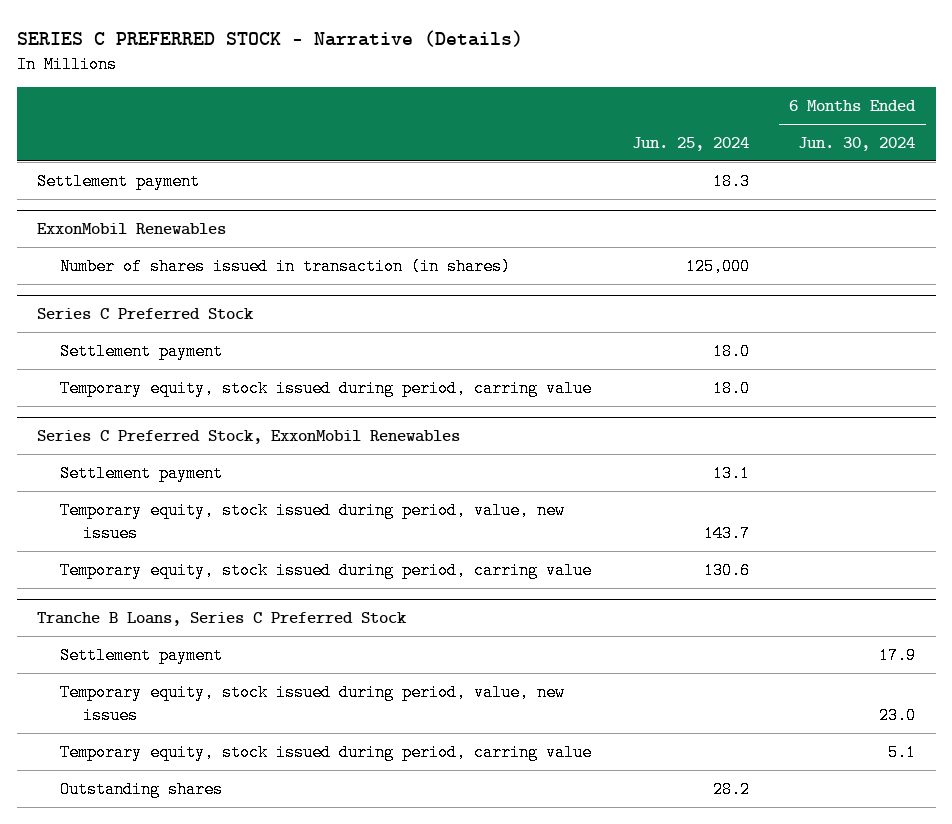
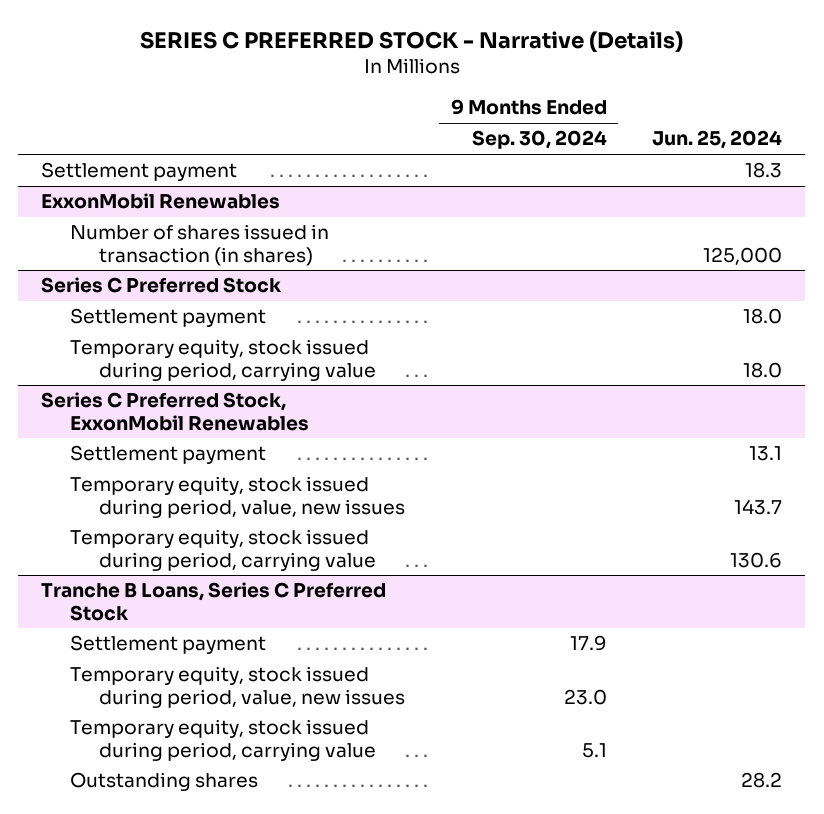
- | Jun. 25, 2024 | 6 Months Ended Jun. 30, 2024
+ | 9 Months Ended Sep. 30, 2024 | Jun. 25, 2024
@ Series C Preferred Stock
- Temporary equity, stock issued during period, carring value | 18.0 |
+ Temporary equity, stock issued during period, carrying value | | 18.0
@ Series C Preferred Stock, ExxonMobil Renewables
- Temporary equity, stock issued during period, carring value | 130.6 |
+ Temporary equity, stock issued during period, carrying value | | 130.6
@ Tranche B Loans, Series C Preferred Stock
- Temporary equity, stock issued during period, carring value | | 5.1
+ Temporary equity, stock issued during period, carrying value | 5.1 |

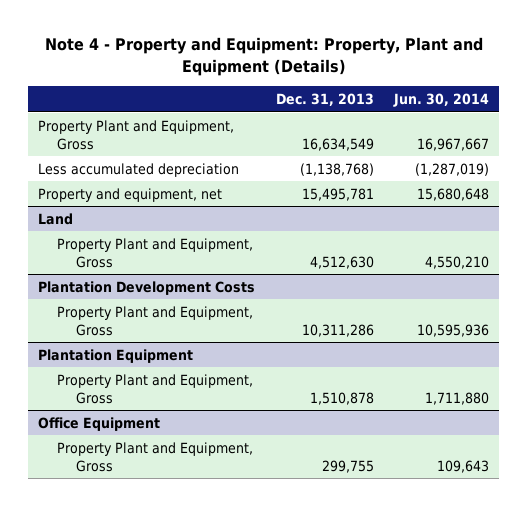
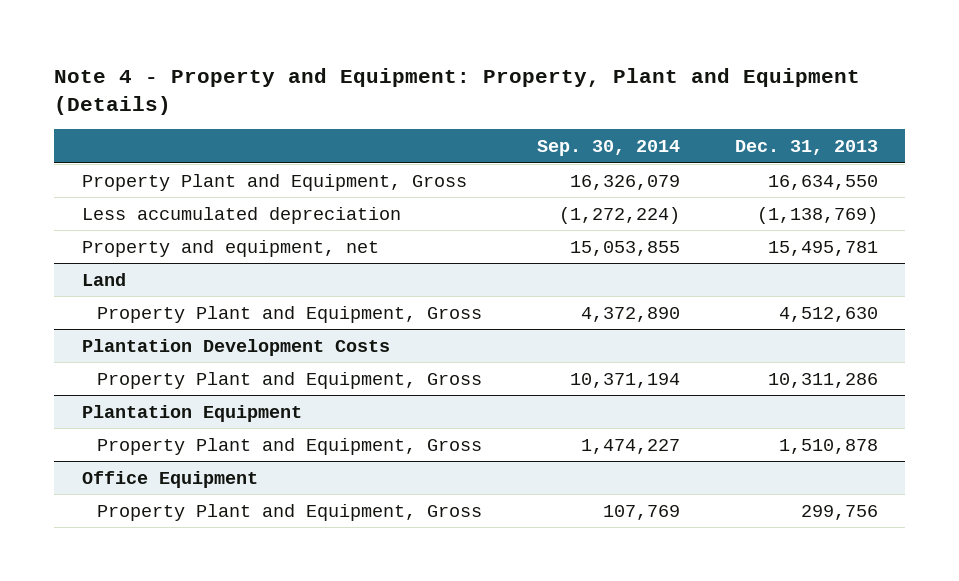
- | Dec. 31, 2013 | Jun. 30, 2014
+ | Sep. 30, 2014 | Dec. 31, 2013
- Property Plant and Equipment, Gross | 16,634,549 | 16,967,667
- Less accumulated depreciation | (1,138,768) | (1,287,019)
+ Property Plant and Equipment, Gross | 16,326,079 | 16,634,550
+ Less accumulated depreciation | (1,272,224) | (1,138,769)
@ Office Equipment
- Property Plant and Equipment, Gross | 299,755 | 109,643
+ Property Plant and Equipment, Gross | 107,769 | 299,756

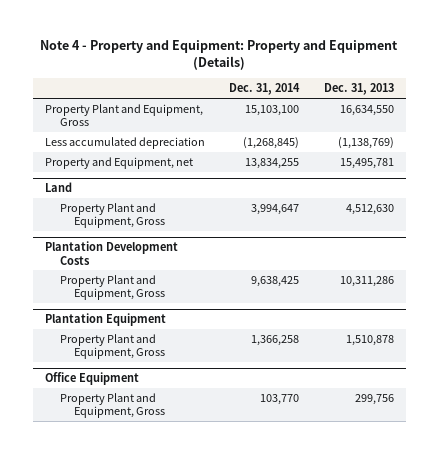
- Note 4 - Property and Equipment: Property, Plant and Equipment (Details)
+ Note 4 - Property and Equipment: Property and Equipment (Details)
- | Sep. 30, 2014 | Dec. 31, 2013
+ | Dec. 31, 2014 | Dec. 31, 2013
- Property and equipment, net | 15,053,855 | 15,495,781
+ Property and Equipment, net | 13,834,255 | 15,495,781

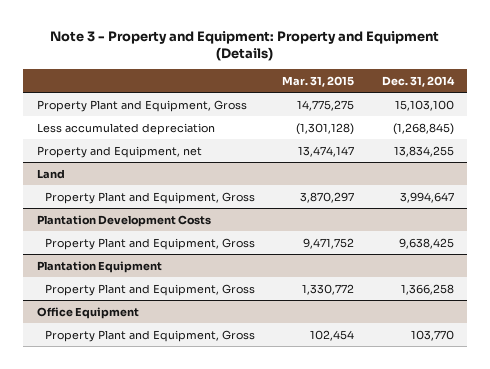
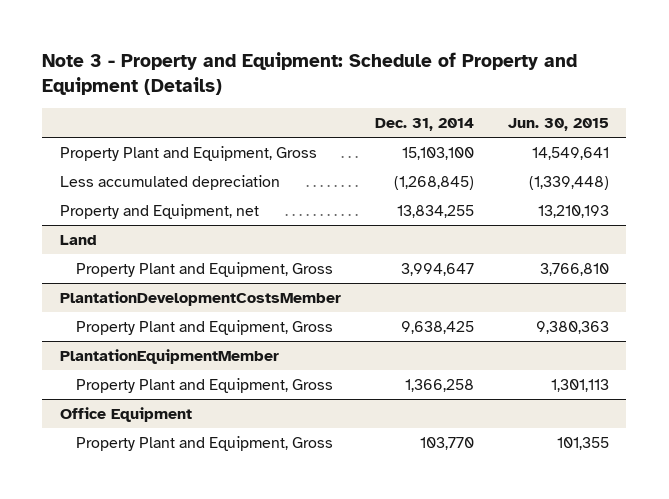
- Note 3 - Property and Equipment: Property and Equipment (Details)
+ Note 3 - Property and Equipment: Schedule of Property and Equipment (Details)
- | Mar. 31, 2015 | Dec. 31, 2014
+ | Dec. 31, 2014 | Jun. 30, 2015
- Plantation Development Costs
+ PlantationDevelopmentCostsMember
- Plantation Equipment
+ PlantationEquipmentMember

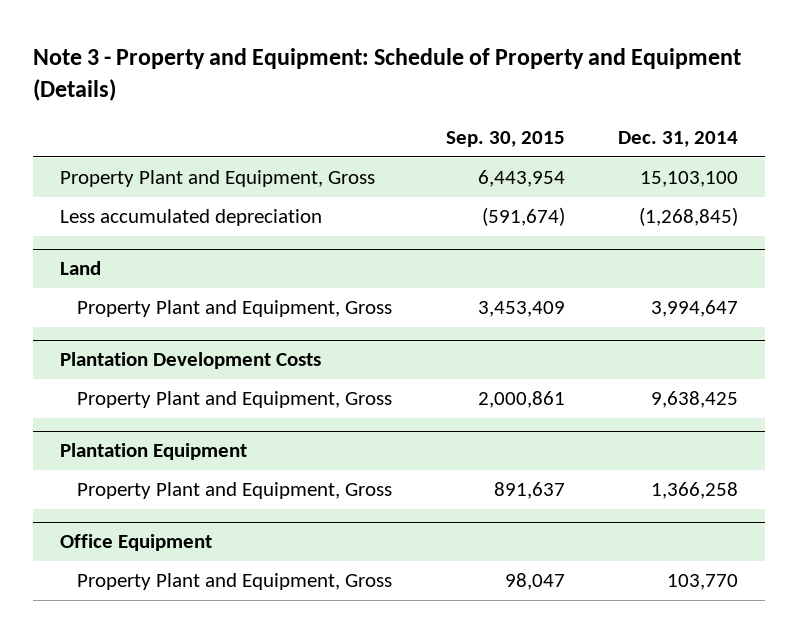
- | Dec. 31, 2014 | Jun. 30, 2015
+ | Sep. 30, 2015 | Dec. 31, 2014
- Property and Equipment, net | 13,834,255 | 13,210,193
- PlantationDevelopmentCostsMember
+ Plantation Development Costs
- PlantationEquipmentMember
+ Plantation Equipment

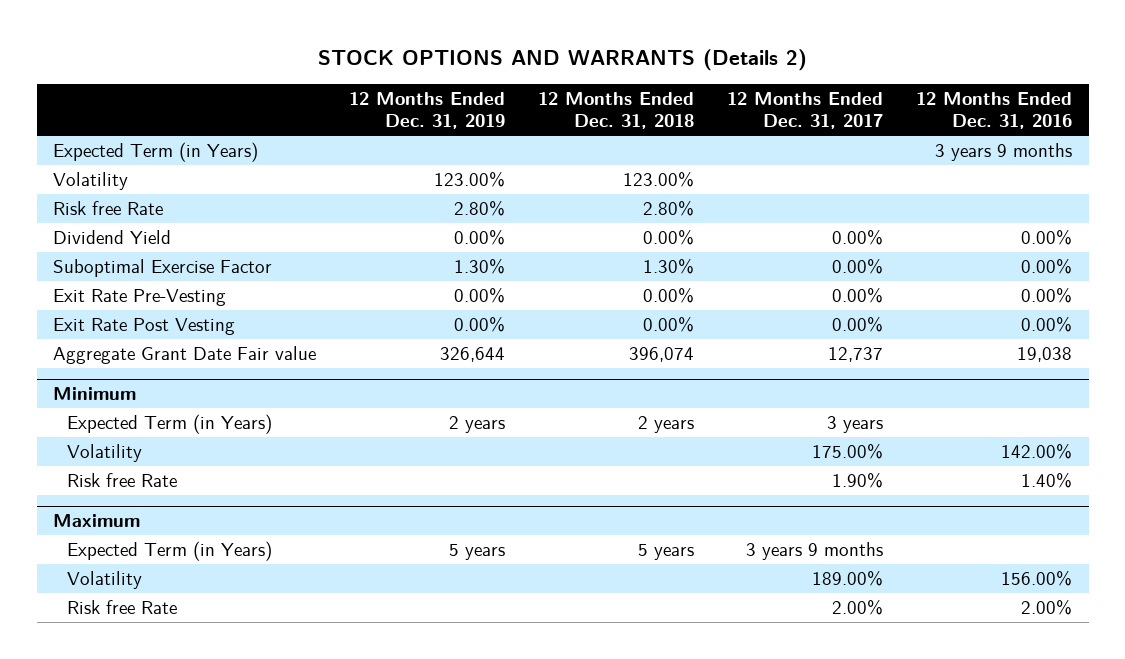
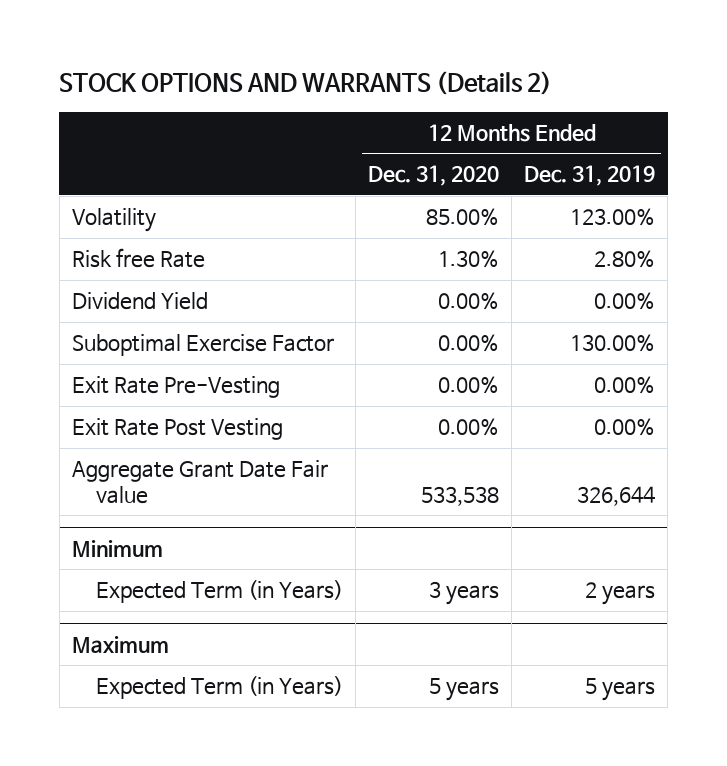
- | 12 Months Ended Dec. 31, 2019 | 12 Months Ended Dec. 31, 2018 | 12 Months Ended Dec. 31, 2017 | 12 Months Ended Dec. 31, 2016
+ | 12 Months Ended Dec. 31, 2020 | 12 Months Ended Dec. 31, 2019
- Expected Term (in Years) | | | | 3 years 9 months
- Suboptimal Exercise Factor | 1.30% | 1.30% | 0.00% | 0.00%
+ Suboptimal Exercise Factor | 0.00% | 130.00%
@ Minimum
- Volatility | | | 175.00% | 142.00%
- Risk free Rate | | | 1.90% | 1.40%
@ Maximum
- Volatility | | | 189.00% | 156.00%
- Risk free Rate | | | 2.00% | 2.00%

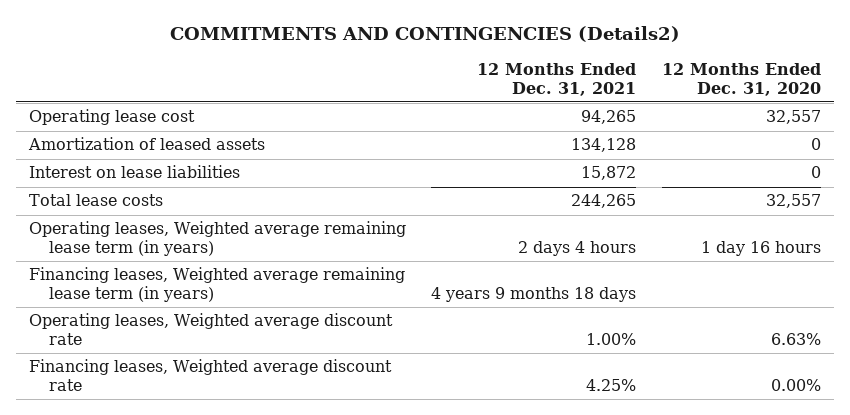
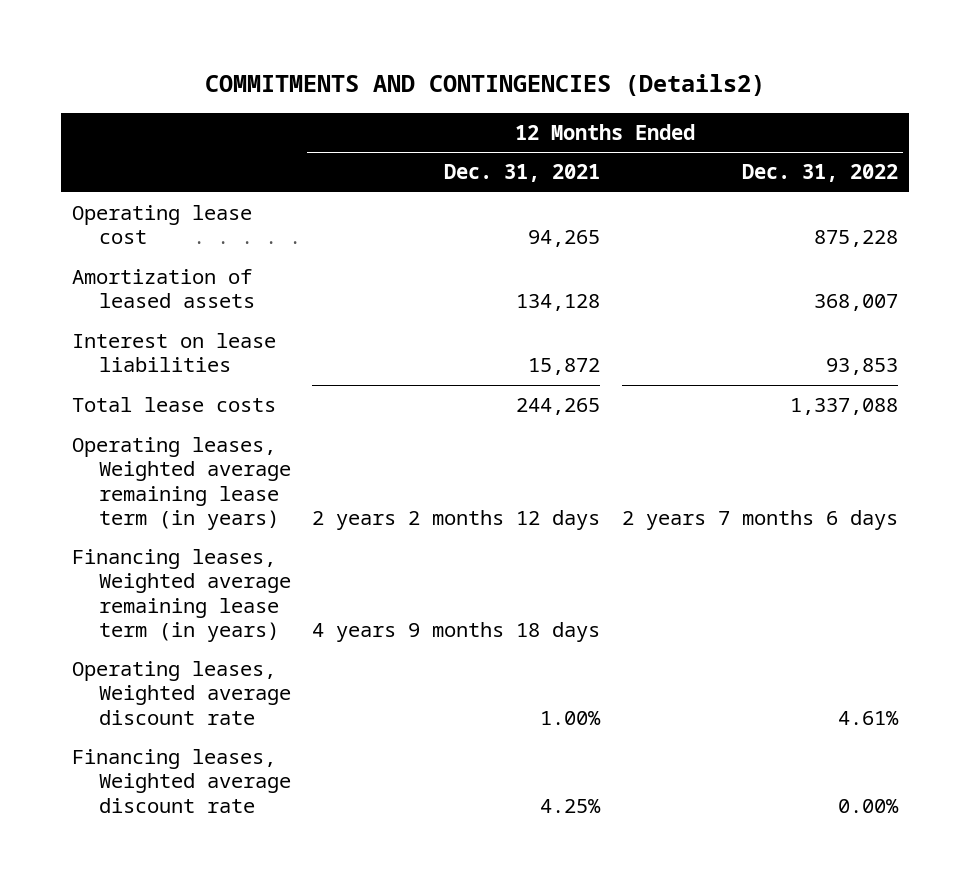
- | 12 Months Ended Dec. 31, 2021 | 12 Months Ended Dec. 31, 2020
+ | 12 Months Ended Dec. 31, 2021 | 12 Months Ended Dec. 31, 2022
- Operating leases, Weighted average remaining lease term (in years) | 2 days 4 hours | 1 day 16 hours
+ Operating leases, Weighted average remaining lease term (in years) | 2 years 2 months 12 days | 2 years 7 months 6 days

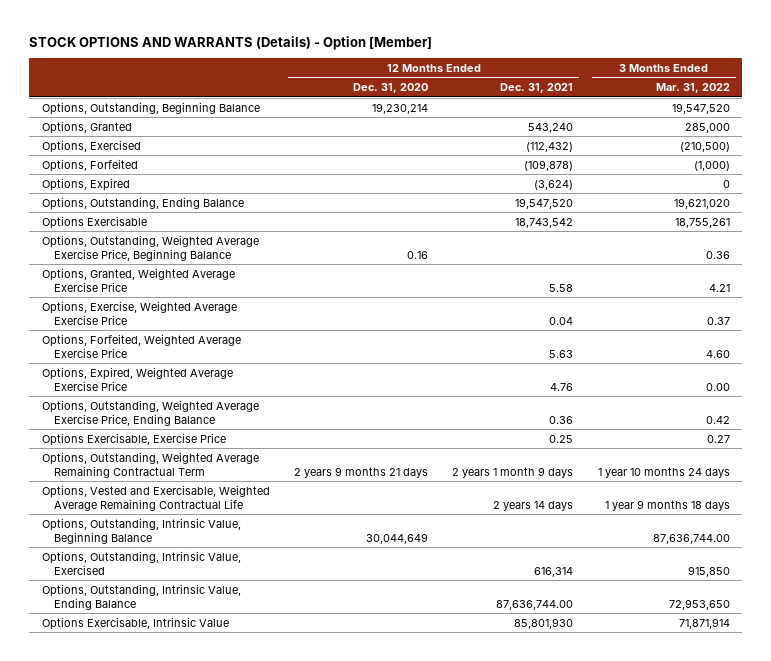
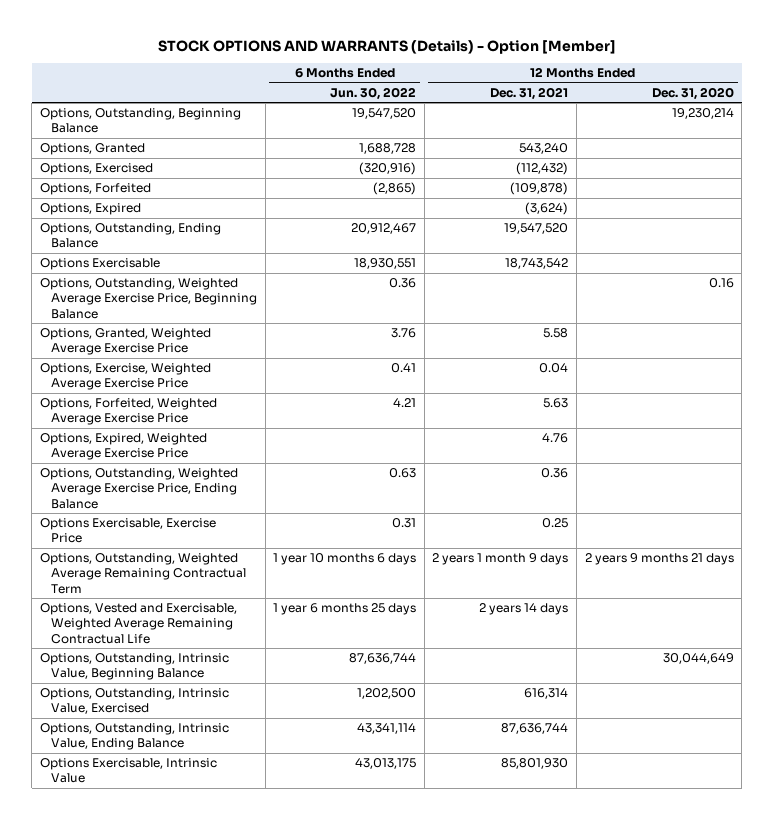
- | 12 Months Ended Dec. 31, 2020 | 12 Months Ended Dec. 31, 2021 | 3 Months Ended Mar. 31, 2022
+ | 6 Months Ended Jun. 30, 2022 | 12 Months Ended Dec. 31, 2021 | 12 Months Ended Dec. 31, 2020
- Options, Outstanding, Intrinsic Value, Ending Balance | | 87,636,744.00 | 72,953,650
+ Options, Outstanding, Intrinsic Value, Ending Balance | 43,341,114 | 87,636,744 |

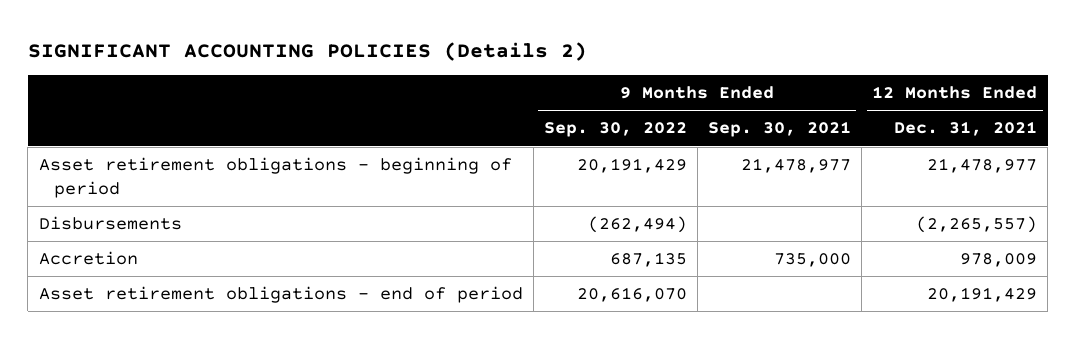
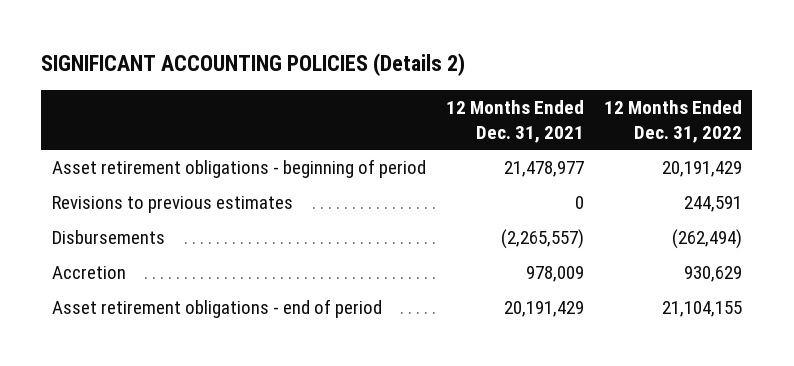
- | 9 Months Ended Sep. 30, 2022 | 9 Months Ended Sep. 30, 2021 | 12 Months Ended Dec. 31, 2021
+ | 12 Months Ended Dec. 31, 2021 | 12 Months Ended Dec. 31, 2022
+ Revisions to previous estimates | 0 | 244,591

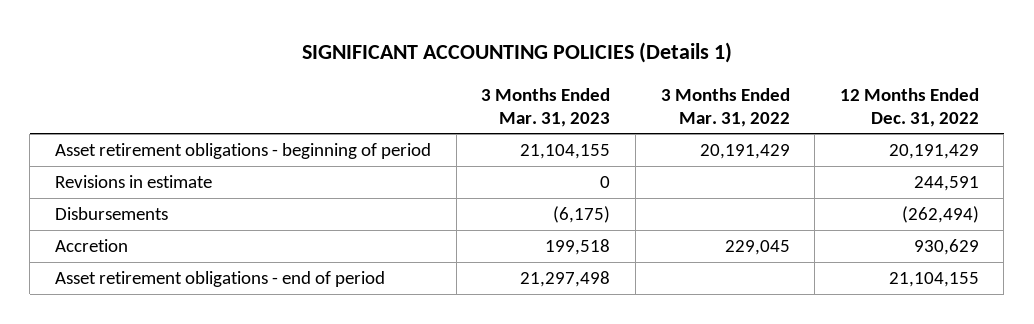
- SIGNIFICANT ACCOUNTING POLICIES (Details 2)
+ SIGNIFICANT ACCOUNTING POLICIES (Details 1)
- | 12 Months Ended Dec. 31, 2021 | 12 Months Ended Dec. 31, 2022
+ | 3 Months Ended Mar. 31, 2023 | 3 Months Ended Mar. 31, 2022 | 12 Months Ended Dec. 31, 2022
- Revisions to previous estimates | 0 | 244,591
+ Revisions in estimate | 0 | | 244,591

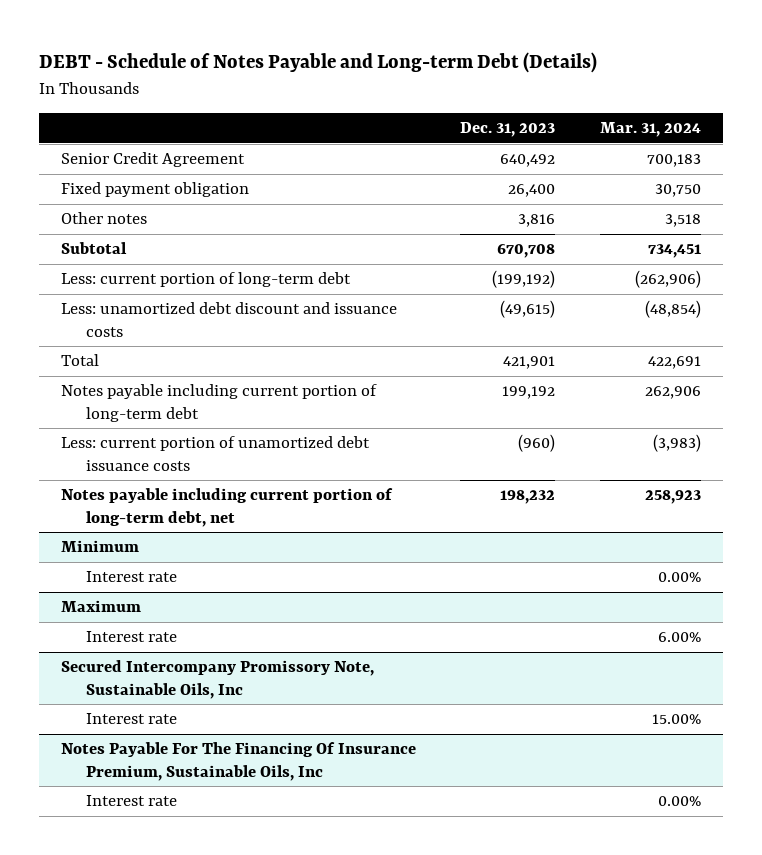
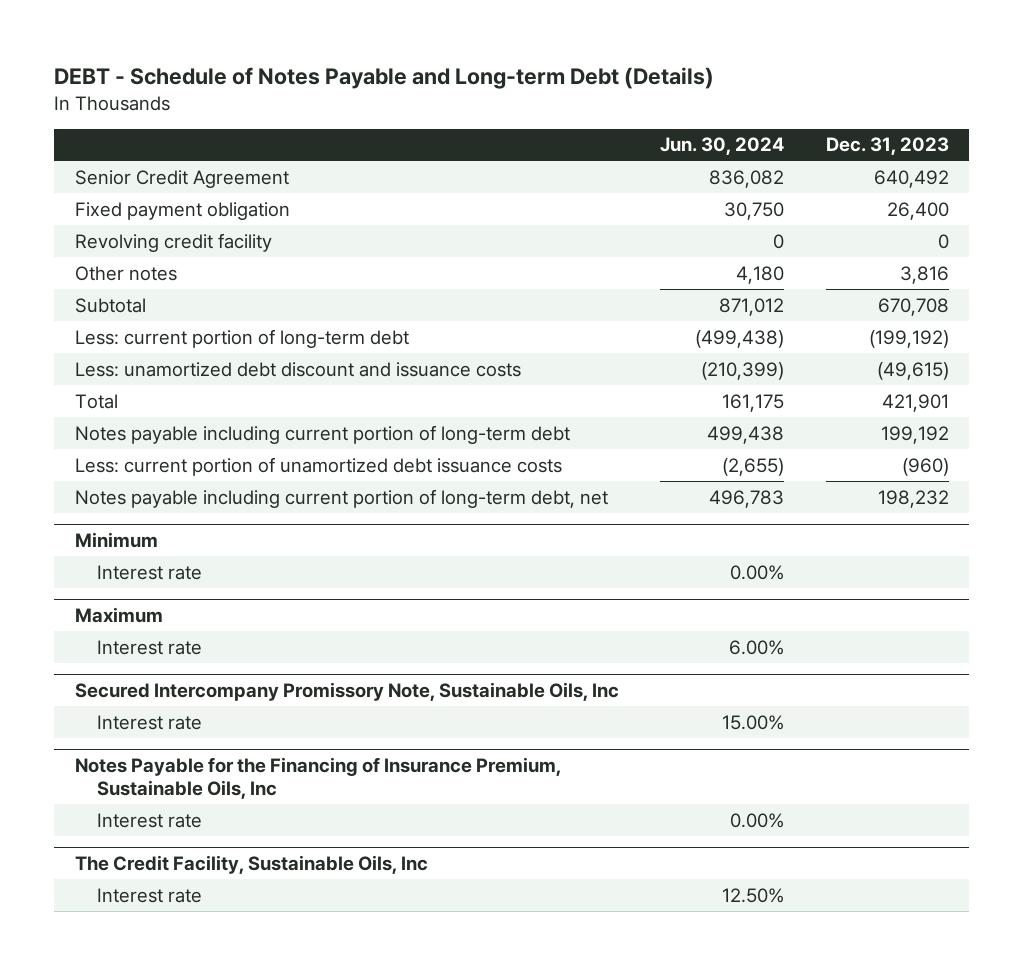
- | Dec. 31, 2023 | Mar. 31, 2024
+ | Jun. 30, 2024 | Dec. 31, 2023
+ Revolving credit facility | 0 | 0
- Notes Payable For The Financing Of Insurance Premium, Sustainable Oils, Inc
+ Notes Payable for the Financing of Insurance Premium, Sustainable Oils, Inc
+ The Credit Facility, Sustainable Oils, Inc
+ Interest rate | 12.50% |

